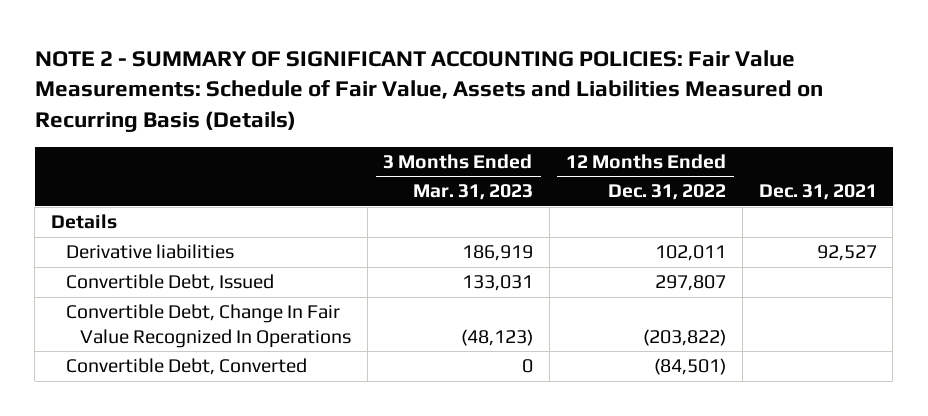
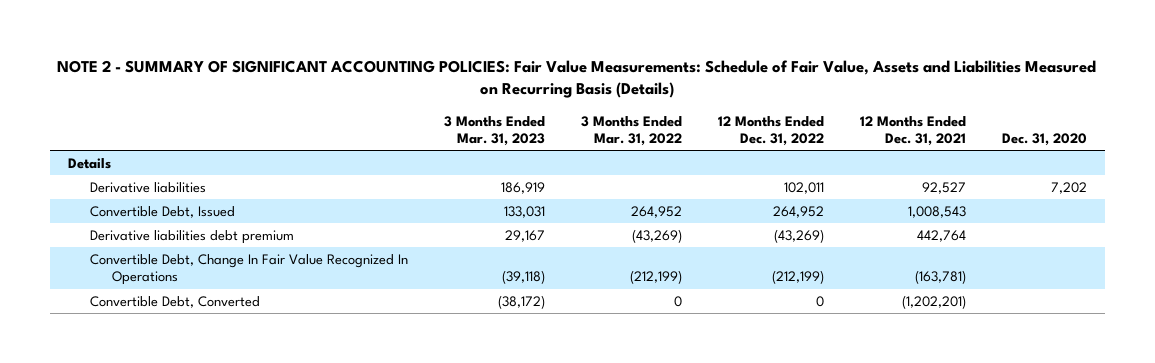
- | 3 Months Ended Mar. 31, 2023 | 12 Months Ended Dec. 31, 2022 | Dec. 31, 2021
+ | 3 Months Ended Mar. 31, 2023 | 3 Months Ended Mar. 31, 2022 | 12 Months Ended Dec. 31, 2022 | 12 Months Ended Dec. 31, 2021 | Dec. 31, 2020
- Convertible Debt, Issued | 133,031 | 297,807 |
- Convertible Debt, Change In Fair Value Recognized In Operations | (48,123) | (203,822) |
- Convertible Debt, Converted | 0 | (84,501) |
+ Convertible Debt, Issued | 133,031 | 264,952 | 264,952 | 1,008,543 |
+ Derivative liabilities debt premium | 29,167 | (43,269) | (43,269) | 442,764 |
+ Convertible Debt, Change In Fair Value Recognized In Operations | (39,118) | (212,199) | (212,199) | (163,781) |
+ Convertible Debt, Converted | (38,172) | 0 | 0 | (1,202,201) |

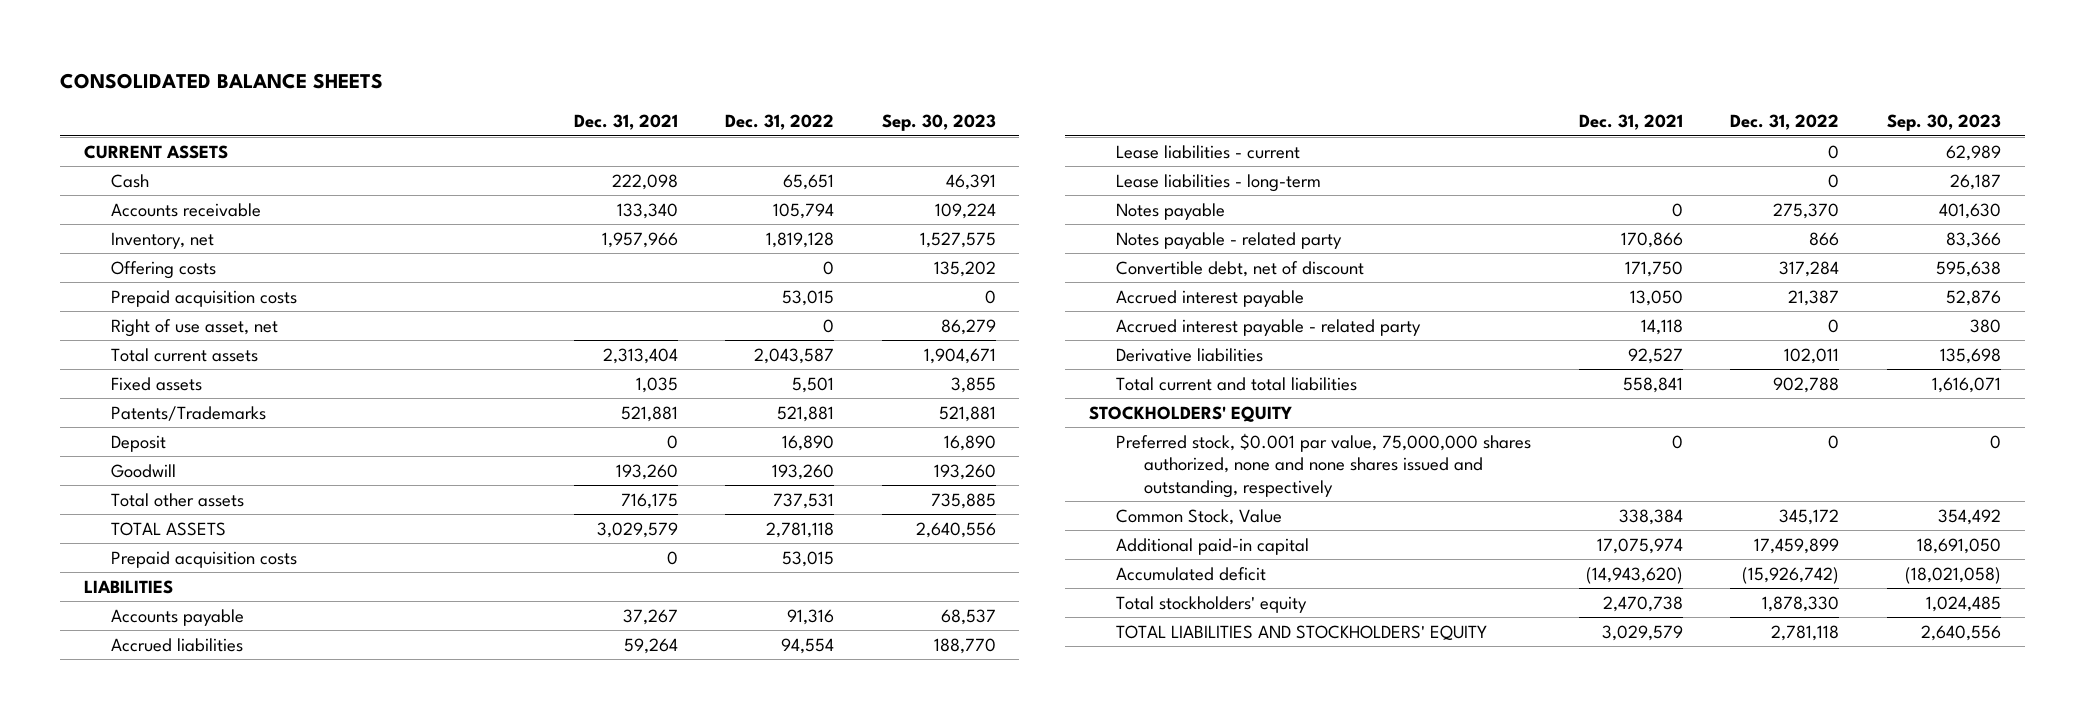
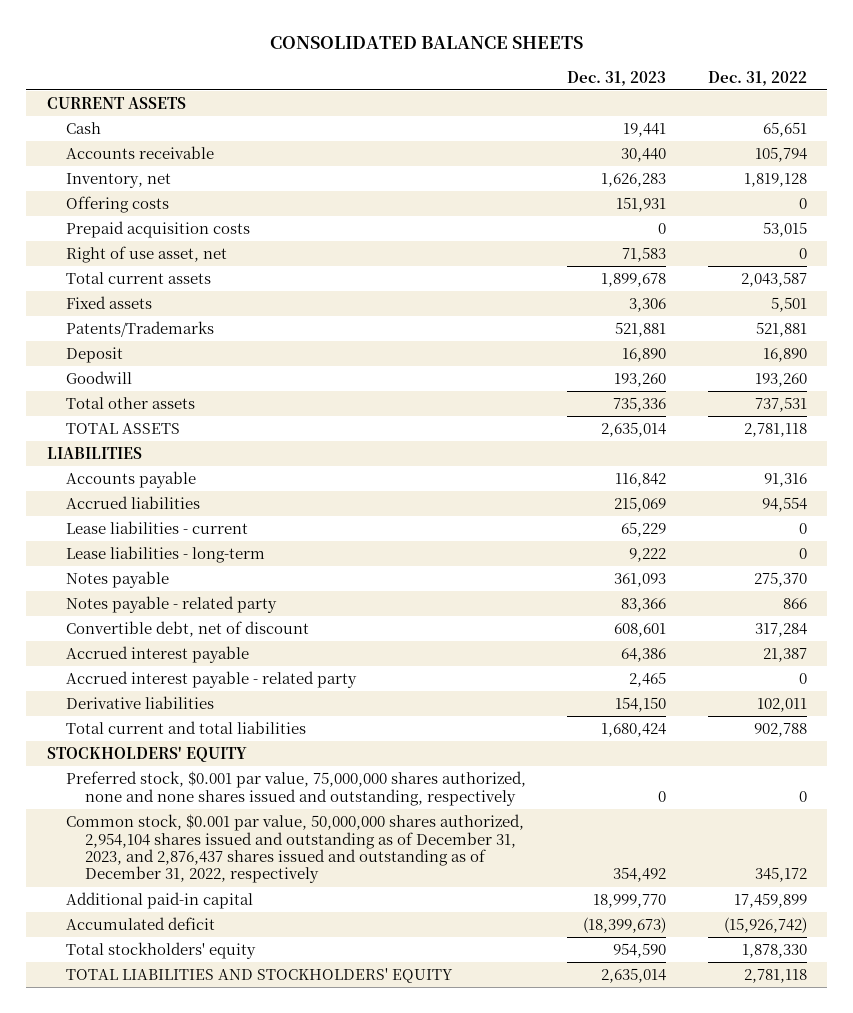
- | Dec. 31, 2021 | Dec. 31, 2022 | Sep. 30, 2023
+ | Dec. 31, 2023 | Dec. 31, 2022
- Prepaid acquisition costs | 0 | 53,015 |
- Common Stock, Value | 338,384 | 345,172 | 354,492
+ Common stock, $0.001 par value, 50,000,000 shares authorized, 2,954,104 shares issued and outstanding as of December 31, 2023, and 2,876,437 shares issued and outstanding as of December 31, 2022, respectively | 354,492 | 345,172

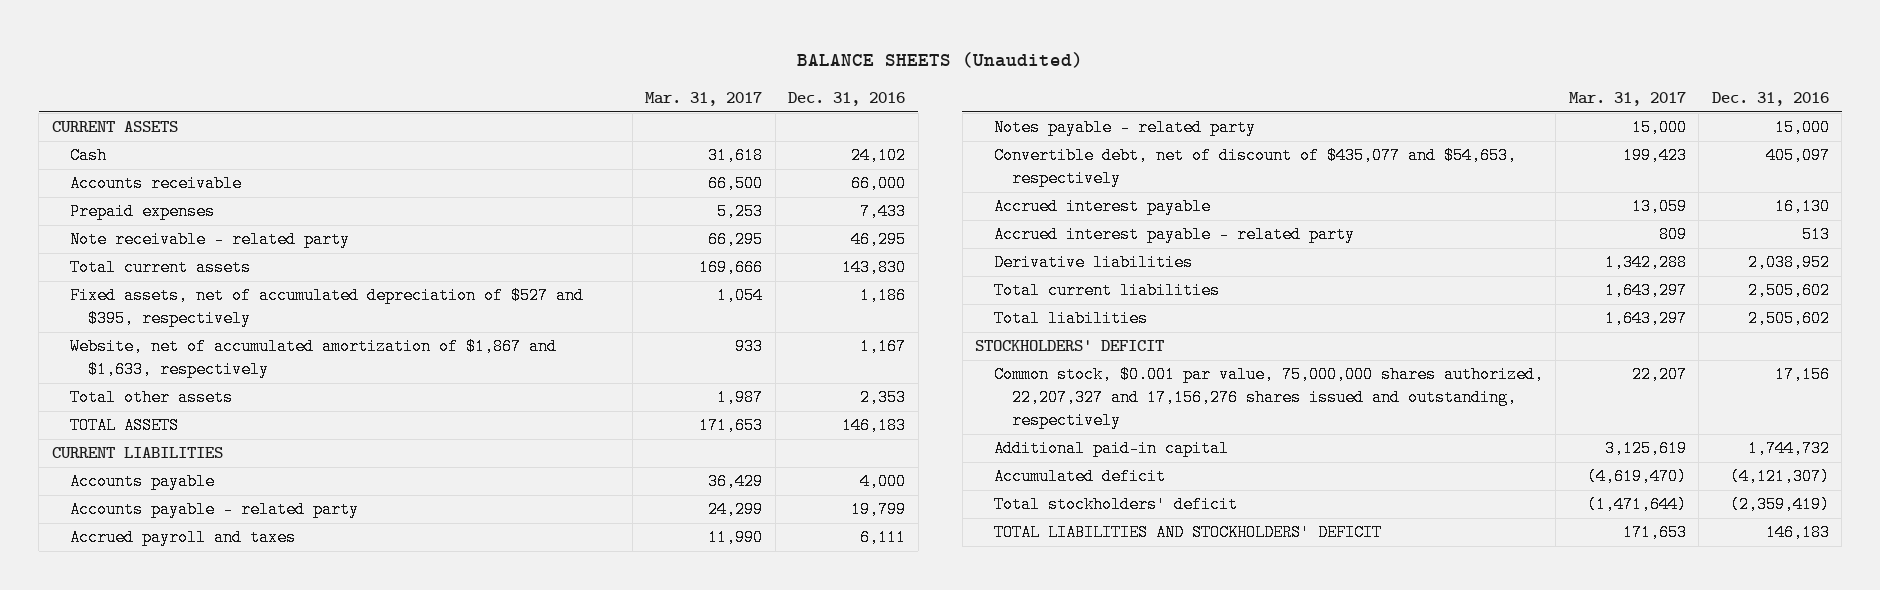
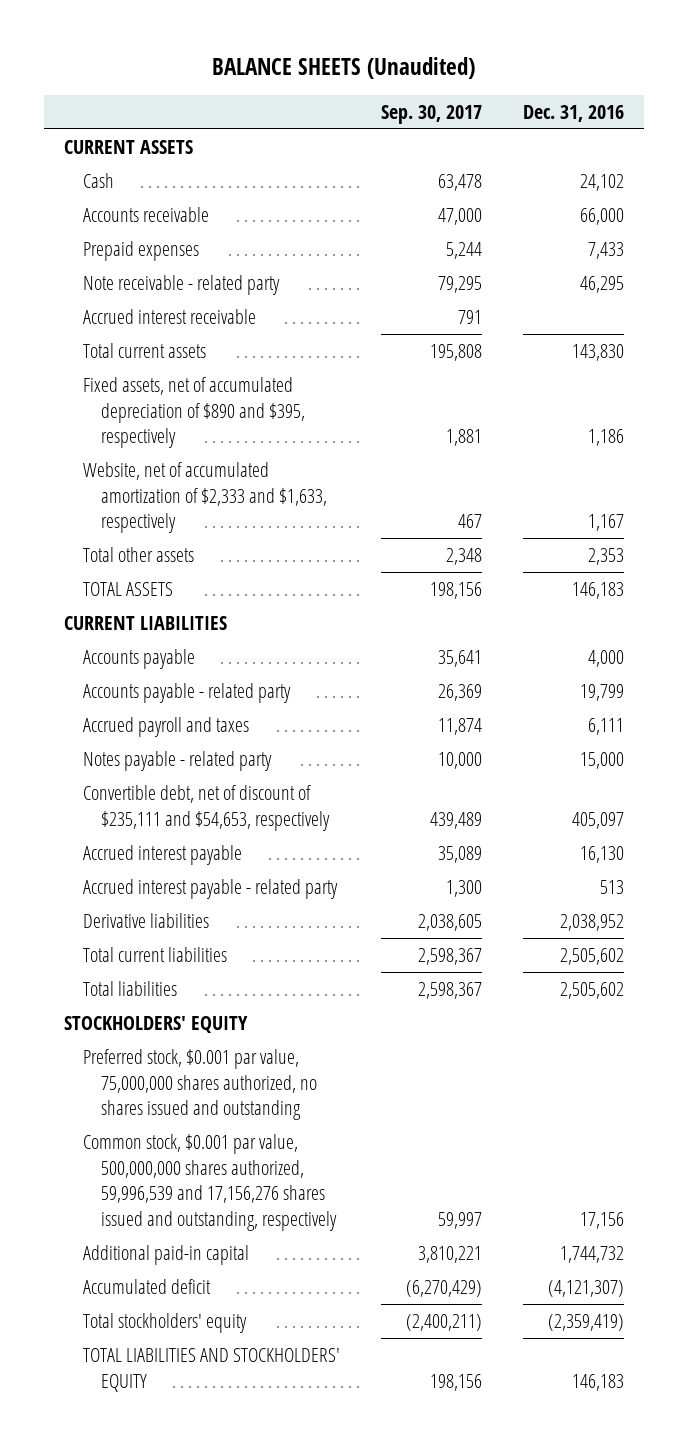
- | Mar. 31, 2017 | Dec. 31, 2016
+ | Sep. 30, 2017 | Dec. 31, 2016
+ Accrued interest receivable | 791 |
- Fixed assets, net of accumulated depreciation of $527 and $395, respectively | 1,054 | 1,186
- Website, net of accumulated amortization of $1,867 and $1,633, respectively | 933 | 1,167
+ Fixed assets, net of accumulated depreciation of $890 and $395, respectively | 1,881 | 1,186
+ Website, net of accumulated amortization of $2,333 and $1,633, respectively | 467 | 1,167
- Convertible debt, net of discount of $435,077 and $54,653, respectively | 199,423 | 405,097
+ Convertible debt, net of discount of $235,111 and $54,653, respectively | 439,489 | 405,097
- STOCKHOLDERS' DEFICIT
- Common stock, $0.001 par value, 75,000,000 shares authorized, 22,207,327 and 17,156,276 shares issued and outstanding, respectively | 22,207 | 17,156
+ STOCKHOLDERS' EQUITY
+ Preferred stock, $0.001 par value, 75,000,000 shares authorized, no shares issued and outstanding
+ Common stock, $0.001 par value, 500,000,000 shares authorized, 59,996,539 and 17,156,276 shares issued and outstanding, respectively | 59,997 | 17,156
- Total stockholders' deficit | (1,471,644) | (2,359,419)
- TOTAL LIABILITIES AND STOCKHOLDERS' DEFICIT | 171,653 | 146,183
+ Total stockholders' equity | (2,400,211) | (2,359,419)
+ TOTAL LIABILITIES AND STOCKHOLDERS' EQUITY | 198,156 | 146,183

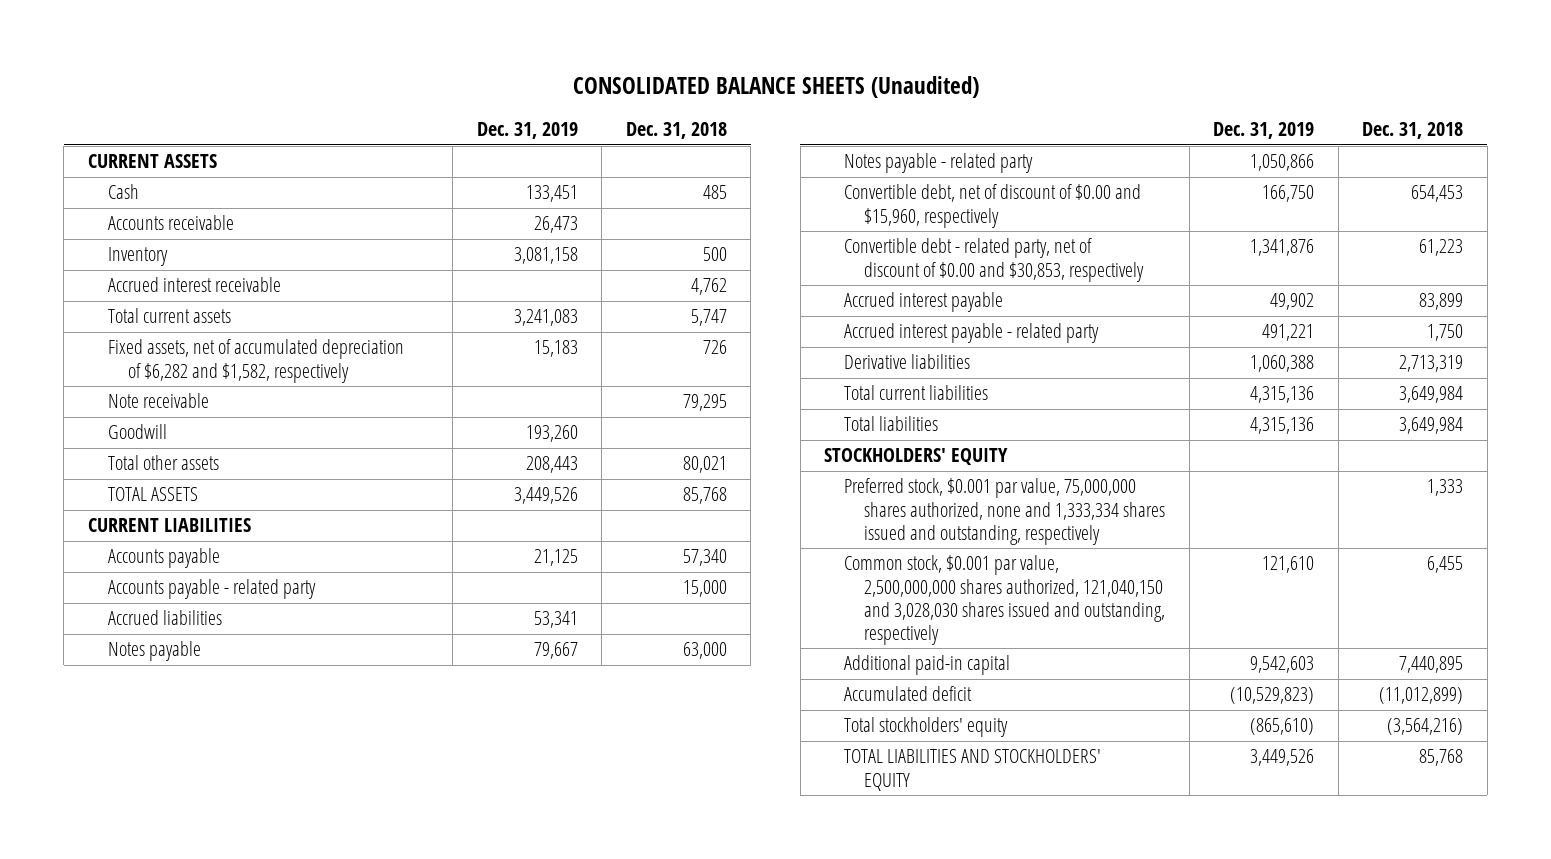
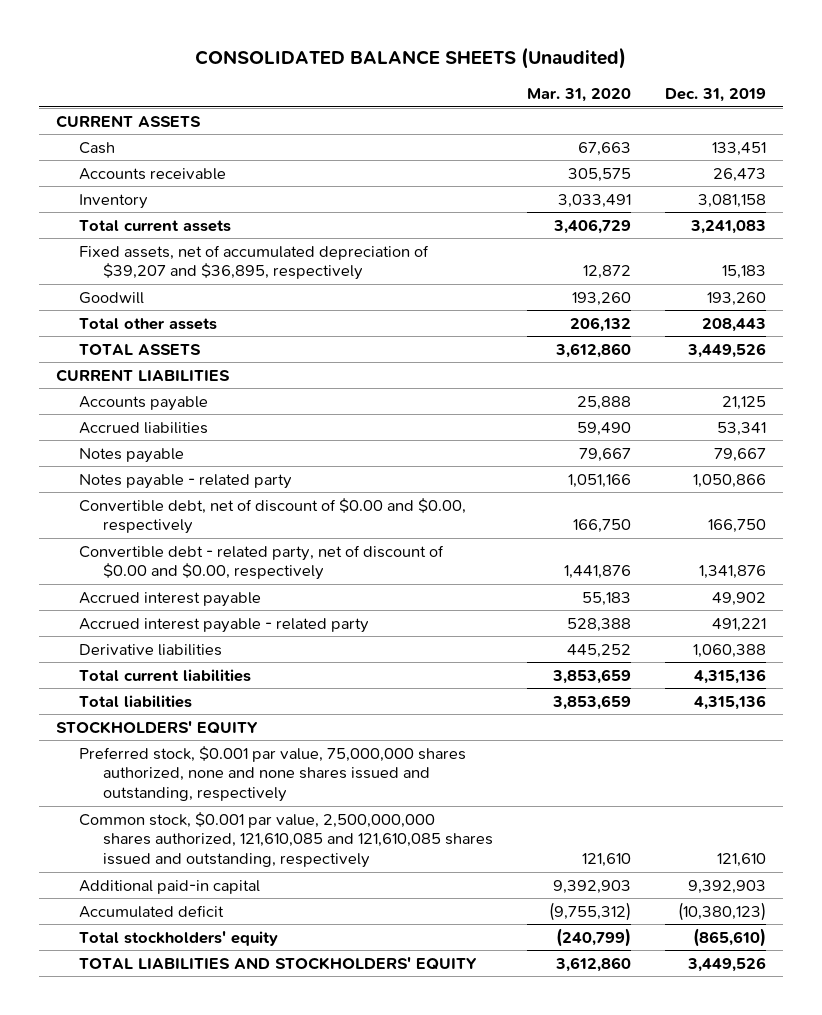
- | Dec. 31, 2019 | Dec. 31, 2018
+ | Mar. 31, 2020 | Dec. 31, 2019
- Accrued interest receivable | | 4,762
- Fixed assets, net of accumulated depreciation of $6,282 and $1,582, respectively | 15,183 | 726
- Note receivable | | 79,295
+ Fixed assets, net of accumulated depreciation of $39,207 and $36,895, respectively | 12,872 | 15,183
- Accounts payable - related party | | 15,000
- Convertible debt, net of discount of $0.00 and $15,960, respectively | 166,750 | 654,453
- Convertible debt - related party, net of discount of $0.00 and $30,853, respectively | 1,341,876 | 61,223
+ Convertible debt, net of discount of $0.00 and $0.00, respectively | 166,750 | 166,750
+ Convertible debt - related party, net of discount of $0.00 and $0.00, respectively | 1,441,876 | 1,341,876
- Preferred stock, $0.001 par value, 75,000,000 shares authorized, none and 1,333,334 shares issued and outstanding, respectively | | 1,333
- Common stock, $0.001 par value, 2,500,000,000 shares authorized, 121,040,150 and 3,028,030 shares issued and outstanding, respectively | 121,610 | 6,455
- Additional paid-in capital | 9,542,603 | 7,440,895
- Accumulated deficit | (10,529,823) | (11,012,899)
+ Preferred stock, $0.001 par value, 75,000,000 shares authorized, none and none shares issued and outstanding, respectively
+ Common stock, $0.001 par value, 2,500,000,000 shares authorized, 121,610,085 and 121,610,085 shares issued and outstanding, respectively | 121,610 | 121,610
+ Additional paid-in capital | 9,392,903 | 9,392,903
+ Accumulated deficit | (9,755,312) | (10,380,123)

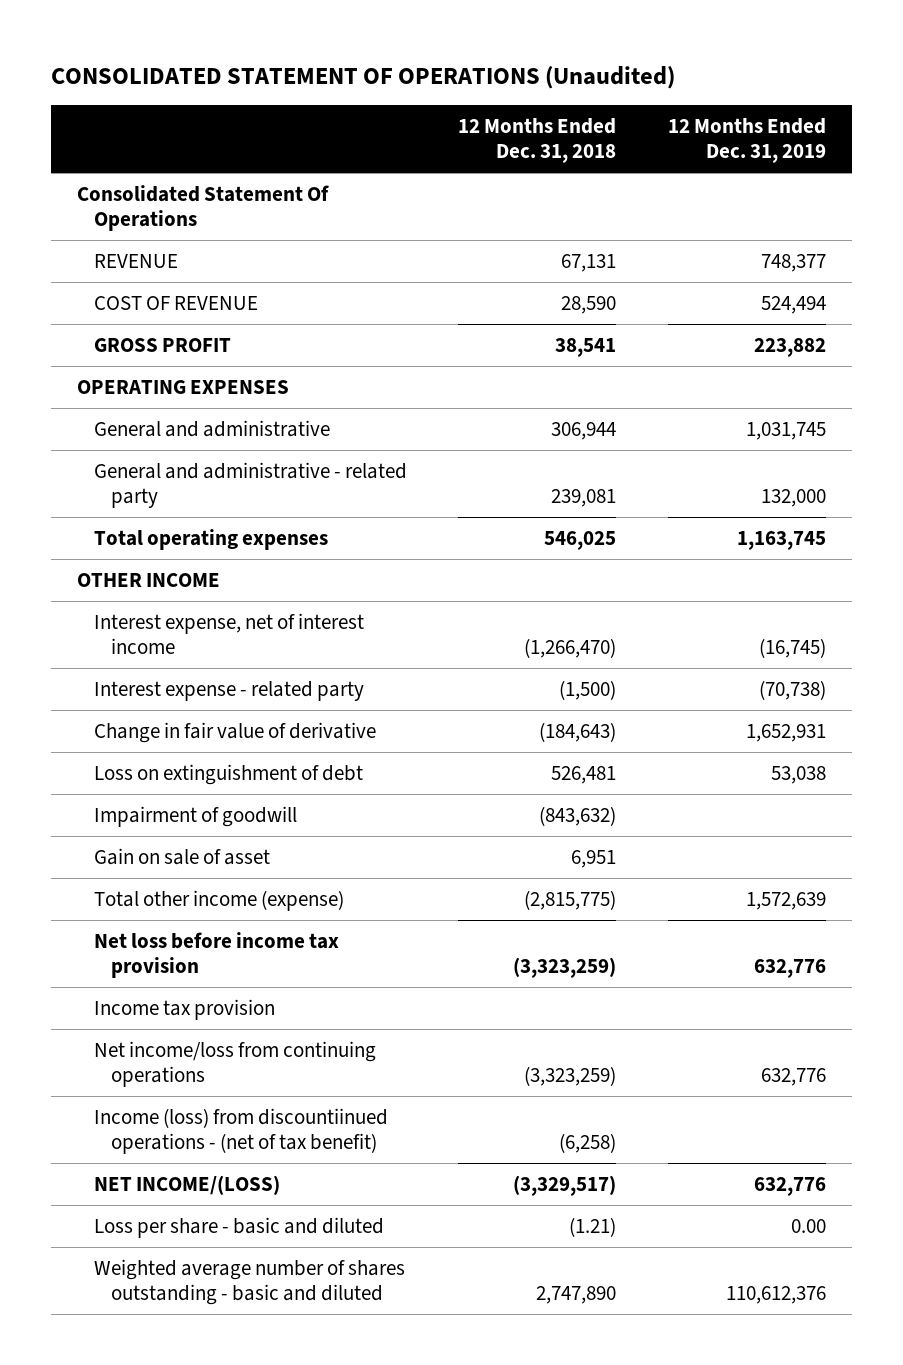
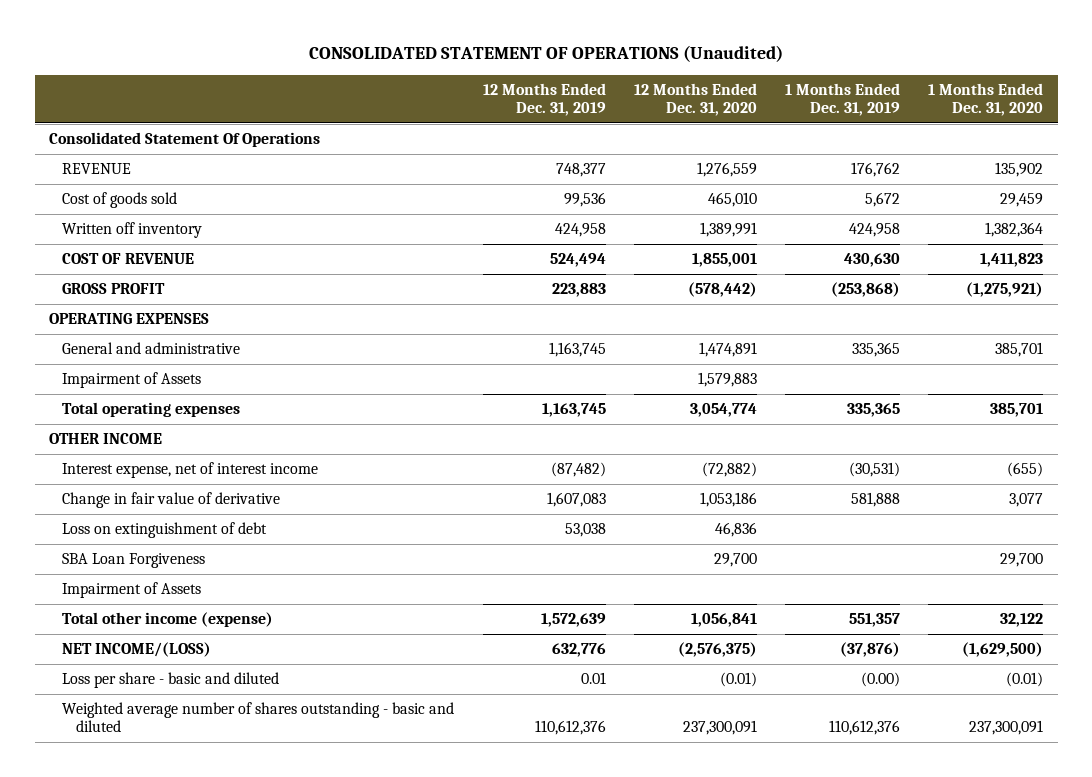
- | 12 Months Ended Dec. 31, 2018 | 12 Months Ended Dec. 31, 2019
+ | 12 Months Ended Dec. 31, 2019 | 12 Months Ended Dec. 31, 2020 | 1 Months Ended Dec. 31, 2019 | 1 Months Ended Dec. 31, 2020
+ Cost of goods sold | 99,536 | 465,010 | 5,672 | 29,459
+ Written off inventory | 424,958 | 1,389,991 | 424,958 | 1,382,364
- GROSS PROFIT | 38,541 | 223,882
+ GROSS PROFIT | 223,883 | (578,442) | (253,868) | (1,275,921)
- General and administrative | 306,944 | 1,031,745
- General and administrative - related party | 239,081 | 132,000
+ General and administrative | 1,163,745 | 1,474,891 | 335,365 | 385,701
+ Impairment of Assets | | 1,579,883 | |
- Interest expense, net of interest income | (1,266,470) | (16,745)
- Interest expense - related party | (1,500) | (70,738)
- Change in fair value of derivative | (184,643) | 1,652,931
+ Interest expense, net of interest income | (87,482) | (72,882) | (30,531) | (655)
+ Change in fair value of derivative | 1,607,083 | 1,053,186 | 581,888 | 3,077
- Impairment of goodwill | (843,632) |
- Gain on sale of asset | 6,951 |
+ SBA Loan Forgiveness | | 29,700 | | 29,700
+ Impairment of Assets
- Net loss before income tax provision | (3,323,259) | 632,776
- Income tax provision
- Net income/loss from continuing operations | (3,323,259) | 632,776
- Income (loss) from discountiinued operations - (net of tax benefit) | (6,258) |
- Loss per share - basic and diluted | (1.21) | 0.00
+ Loss per share - basic and diluted | 0.01 | (0.01) | (0.00) | (0.01)

